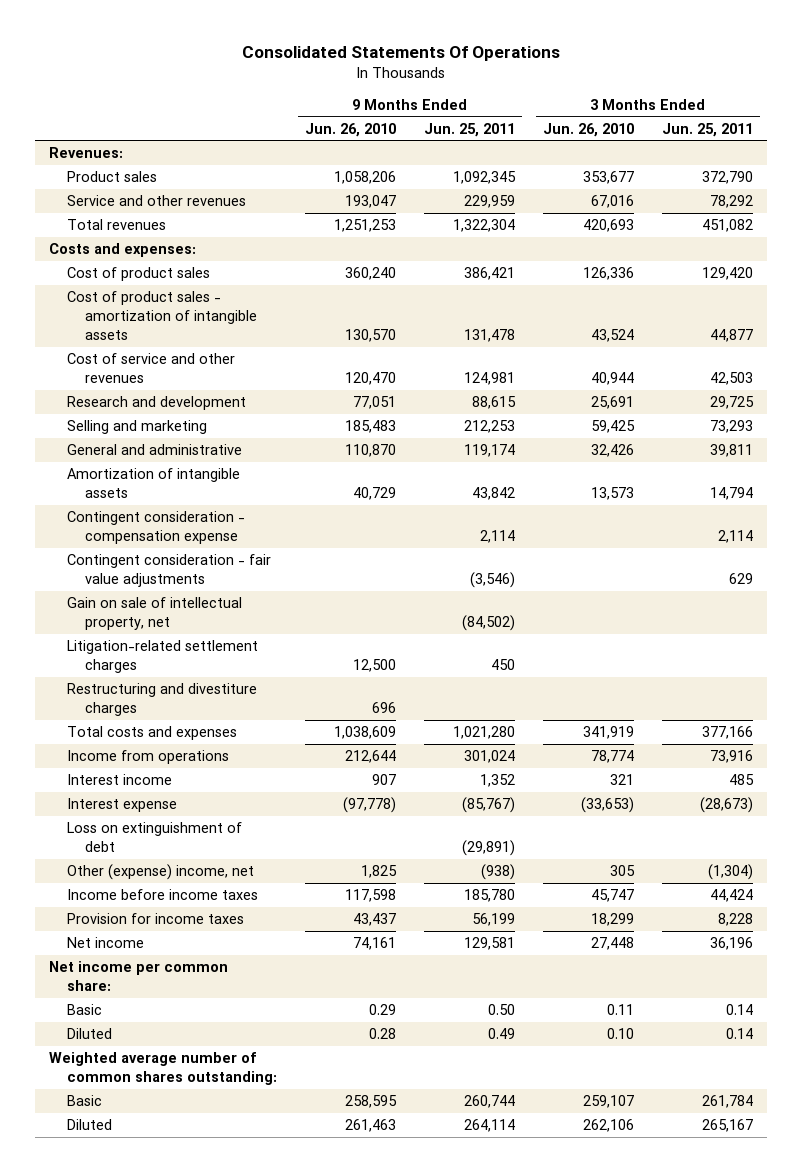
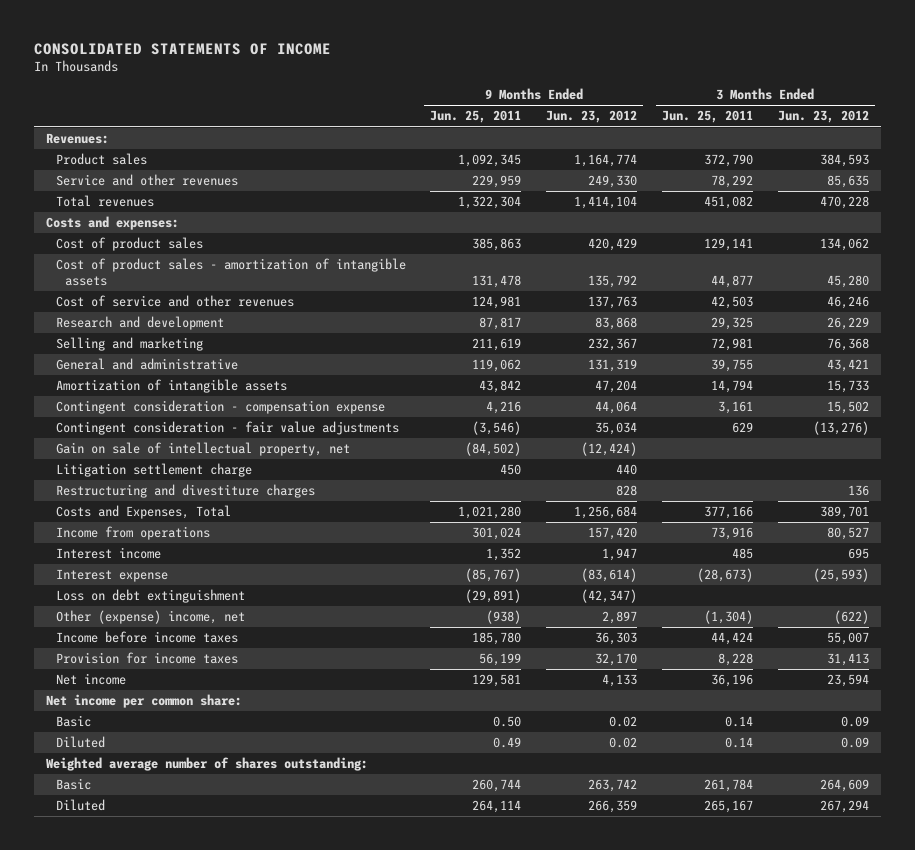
- Consolidated Statements Of Operations
+ CONSOLIDATED STATEMENTS OF INCOME
- | 9 Months Ended Jun. 26, 2010 | 9 Months Ended Jun. 25, 2011 | 3 Months Ended Jun. 26, 2010 | 3 Months Ended Jun. 25, 2011
+ | 9 Months Ended Jun. 25, 2011 | 9 Months Ended Jun. 23, 2012 | 3 Months Ended Jun. 25, 2011 | 3 Months Ended Jun. 23, 2012
- Cost of product sales | 360,240 | 386,421 | 126,336 | 129,420
+ Cost of product sales | 385,863 | 420,429 | 129,141 | 134,062
- Research and development | 77,051 | 88,615 | 25,691 | 29,725
- Selling and marketing | 185,483 | 212,253 | 59,425 | 73,293
- General and administrative | 110,870 | 119,174 | 32,426 | 39,811
+ Research and development | 87,817 | 83,868 | 29,325 | 26,229
+ Selling and marketing | 211,619 | 232,367 | 72,981 | 76,368
+ General and administrative | 119,062 | 131,319 | 39,755 | 43,421
- Contingent consideration - compensation expense | | 2,114 | | 2,114
+ Contingent consideration - compensation expense | 4,216 | 44,064 | 3,161 | 15,502
- Litigation-related settlement charges | 12,500 | 450 | |
+ Litigation settlement charge | 450 | 440 | |
- Total costs and expenses | 1,038,609 | 1,021,280 | 341,919 | 377,166
+ Costs and Expenses, Total | 1,021,280 | 1,256,684 | 377,166 | 389,701
- Loss on extinguishment of debt | | (29,891) | |
+ Loss on debt extinguishment | (29,891) | (42,347) | |
- Weighted average number of common shares outstanding:
+ Weighted average number of shares outstanding:

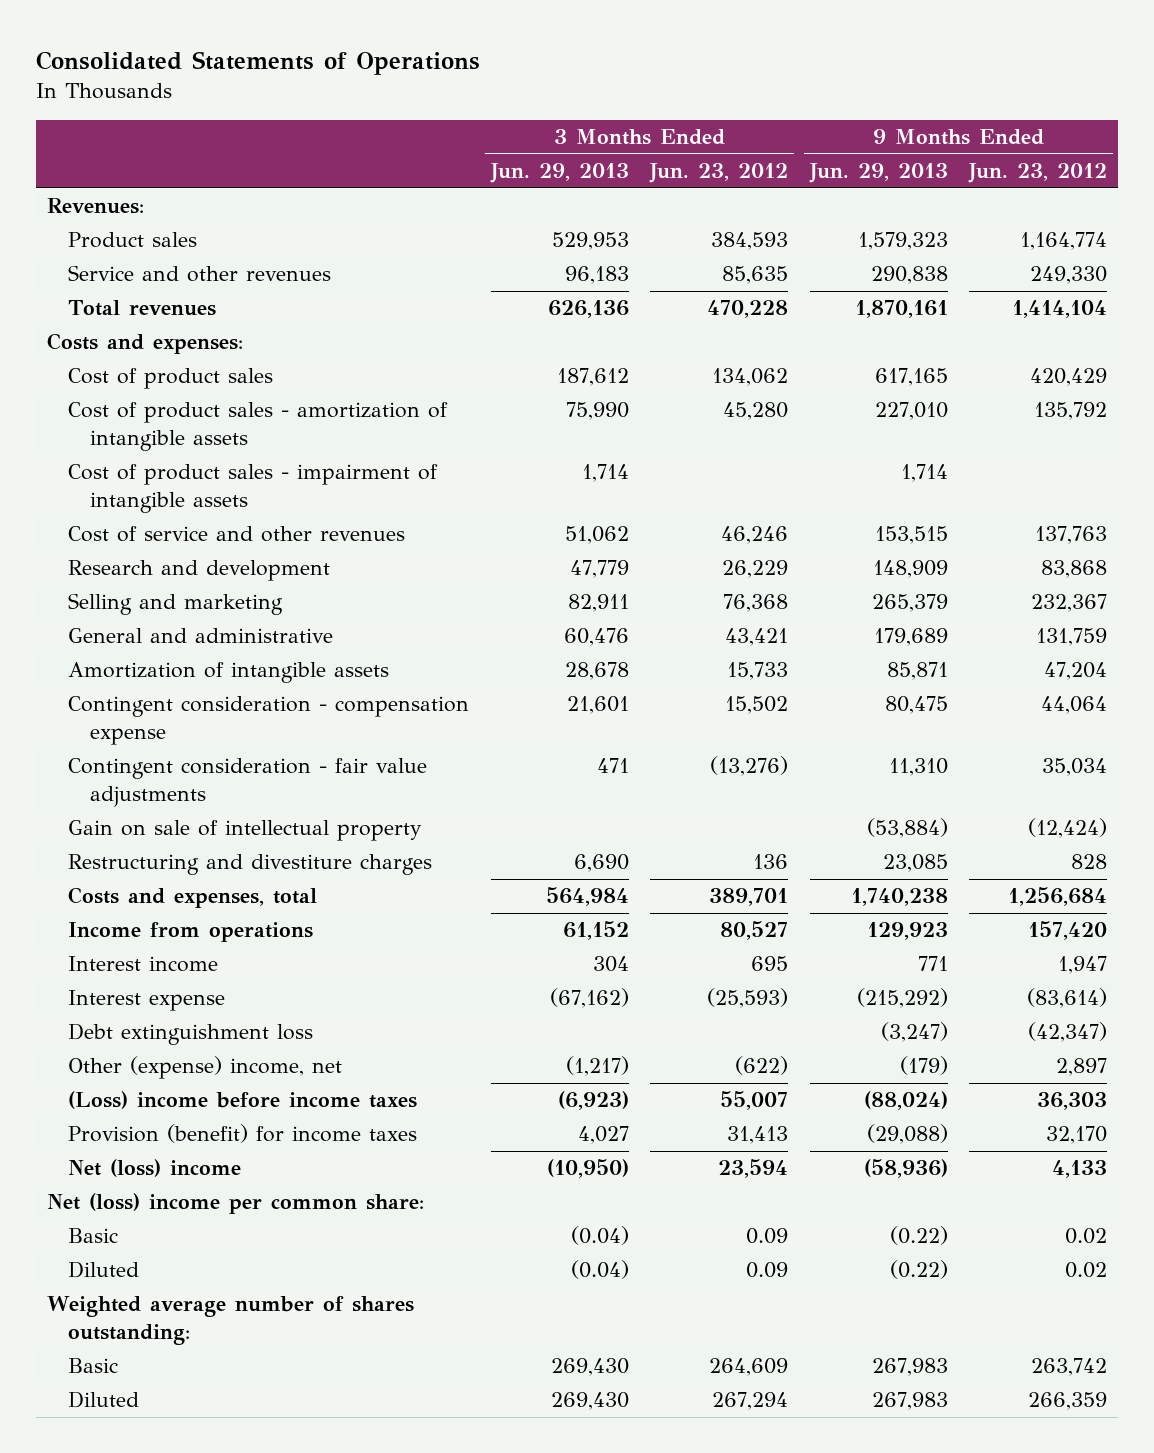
- CONSOLIDATED STATEMENTS OF INCOME
+ Consolidated Statements of Operations
- | 9 Months Ended Jun. 25, 2011 | 9 Months Ended Jun. 23, 2012 | 3 Months Ended Jun. 25, 2011 | 3 Months Ended Jun. 23, 2012
+ | 3 Months Ended Jun. 29, 2013 | 3 Months Ended Jun. 23, 2012 | 9 Months Ended Jun. 29, 2013 | 9 Months Ended Jun. 23, 2012
+ Cost of product sales - impairment of intangible assets | 1,714 | | 1,714 |
- General and administrative | 119,062 | 131,319 | 39,755 | 43,421
+ General and administrative | 60,476 | 43,421 | 179,689 | 131,759
- Gain on sale of intellectual property, net | (84,502) | (12,424) | |
- Litigation settlement charge | 450 | 440 | |
+ Gain on sale of intellectual property | | | (53,884) | (12,424)
- Costs and Expenses, Total | 1,021,280 | 1,256,684 | 377,166 | 389,701
+ Costs and expenses, total | 564,984 | 389,701 | 1,740,238 | 1,256,684
- Loss on debt extinguishment | (29,891) | (42,347) | |
+ Debt extinguishment loss | | | (3,247) | (42,347)
- Income before income taxes | 185,780 | 36,303 | 44,424 | 55,007
- Provision for income taxes | 56,199 | 32,170 | 8,228 | 31,413
- Net income | 129,581 | 4,133 | 36,196 | 23,594
- Net income per common share:
+ (Loss) income before income taxes | (6,923) | 55,007 | (88,024) | 36,303
+ Provision (benefit) for income taxes | 4,027 | 31,413 | (29,088) | 32,170
+ Net (loss) income | (10,950) | 23,594 | (58,936) | 4,133
+ Net (loss) income per common share:

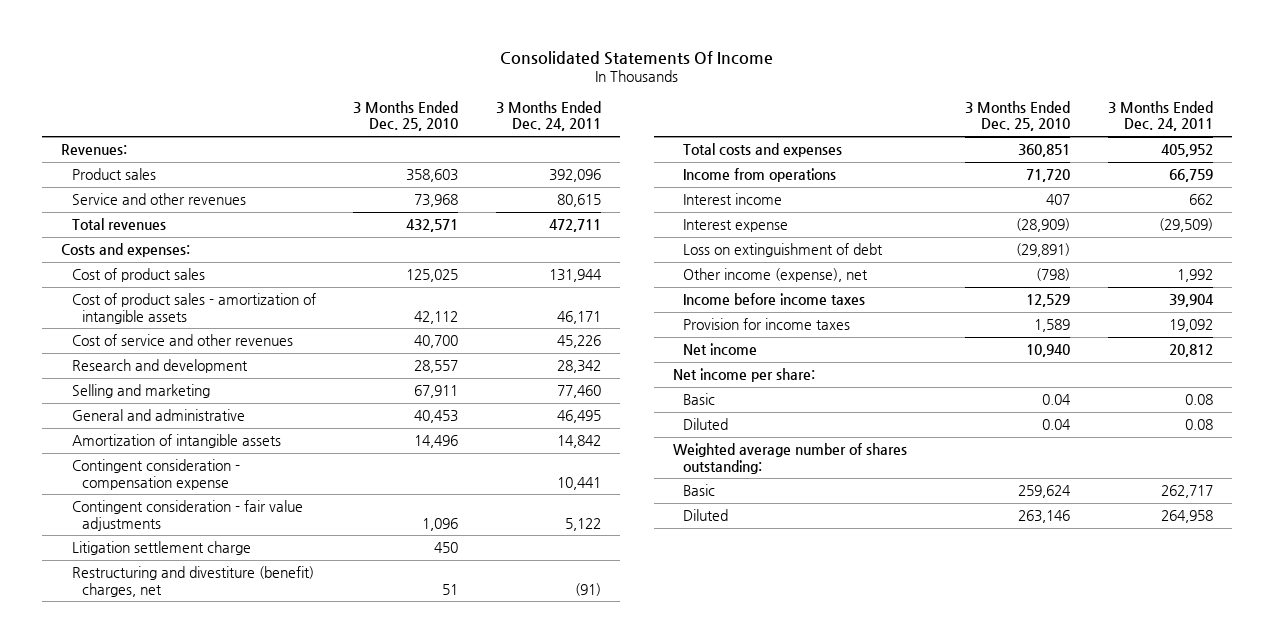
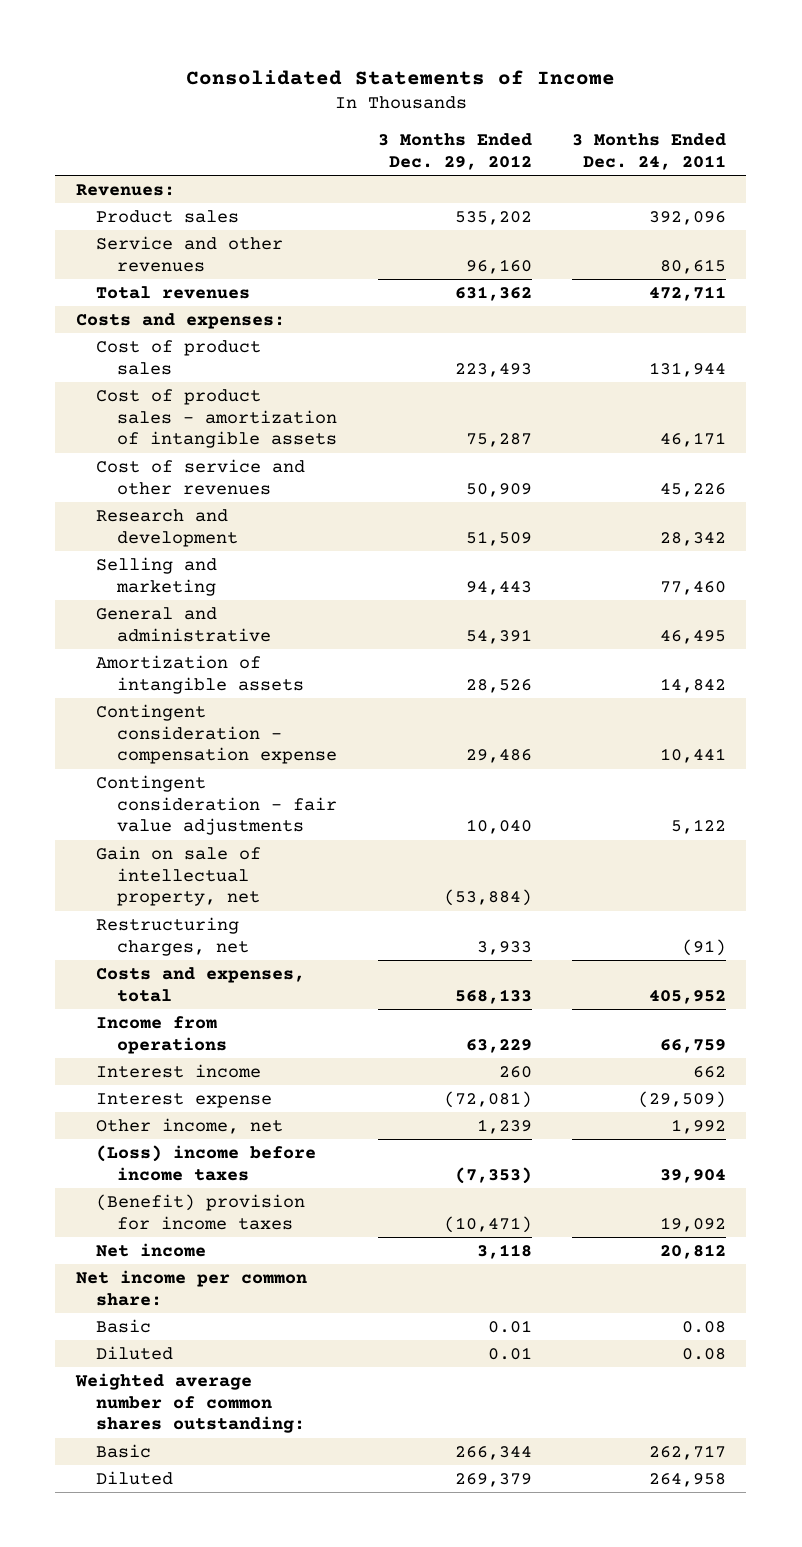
- Consolidated Statements Of Income
+ Consolidated Statements of Income
- | 3 Months Ended Dec. 25, 2010 | 3 Months Ended Dec. 24, 2011
+ | 3 Months Ended Dec. 29, 2012 | 3 Months Ended Dec. 24, 2011
- Litigation settlement charge | 450 |
- Restructuring and divestiture (benefit) charges, net | 51 | (91)
- Total costs and expenses | 360,851 | 405,952
+ Gain on sale of intellectual property, net | (53,884) |
+ Restructuring charges, net | 3,933 | (91)
+ Costs and expenses, total | 568,133 | 405,952
- Loss on extinguishment of debt | (29,891) |
- Other income (expense), net | (798) | 1,992
- Income before income taxes | 12,529 | 39,904
- Provision for income taxes | 1,589 | 19,092
+ Other income, net | 1,239 | 1,992
+ (Loss) income before income taxes | (7,353) | 39,904
+ (Benefit) provision for income taxes | (10,471) | 19,092
- Net income per share:
+ Net income per common share:
- Weighted average number of shares outstanding:
+ Weighted average number of common shares outstanding:

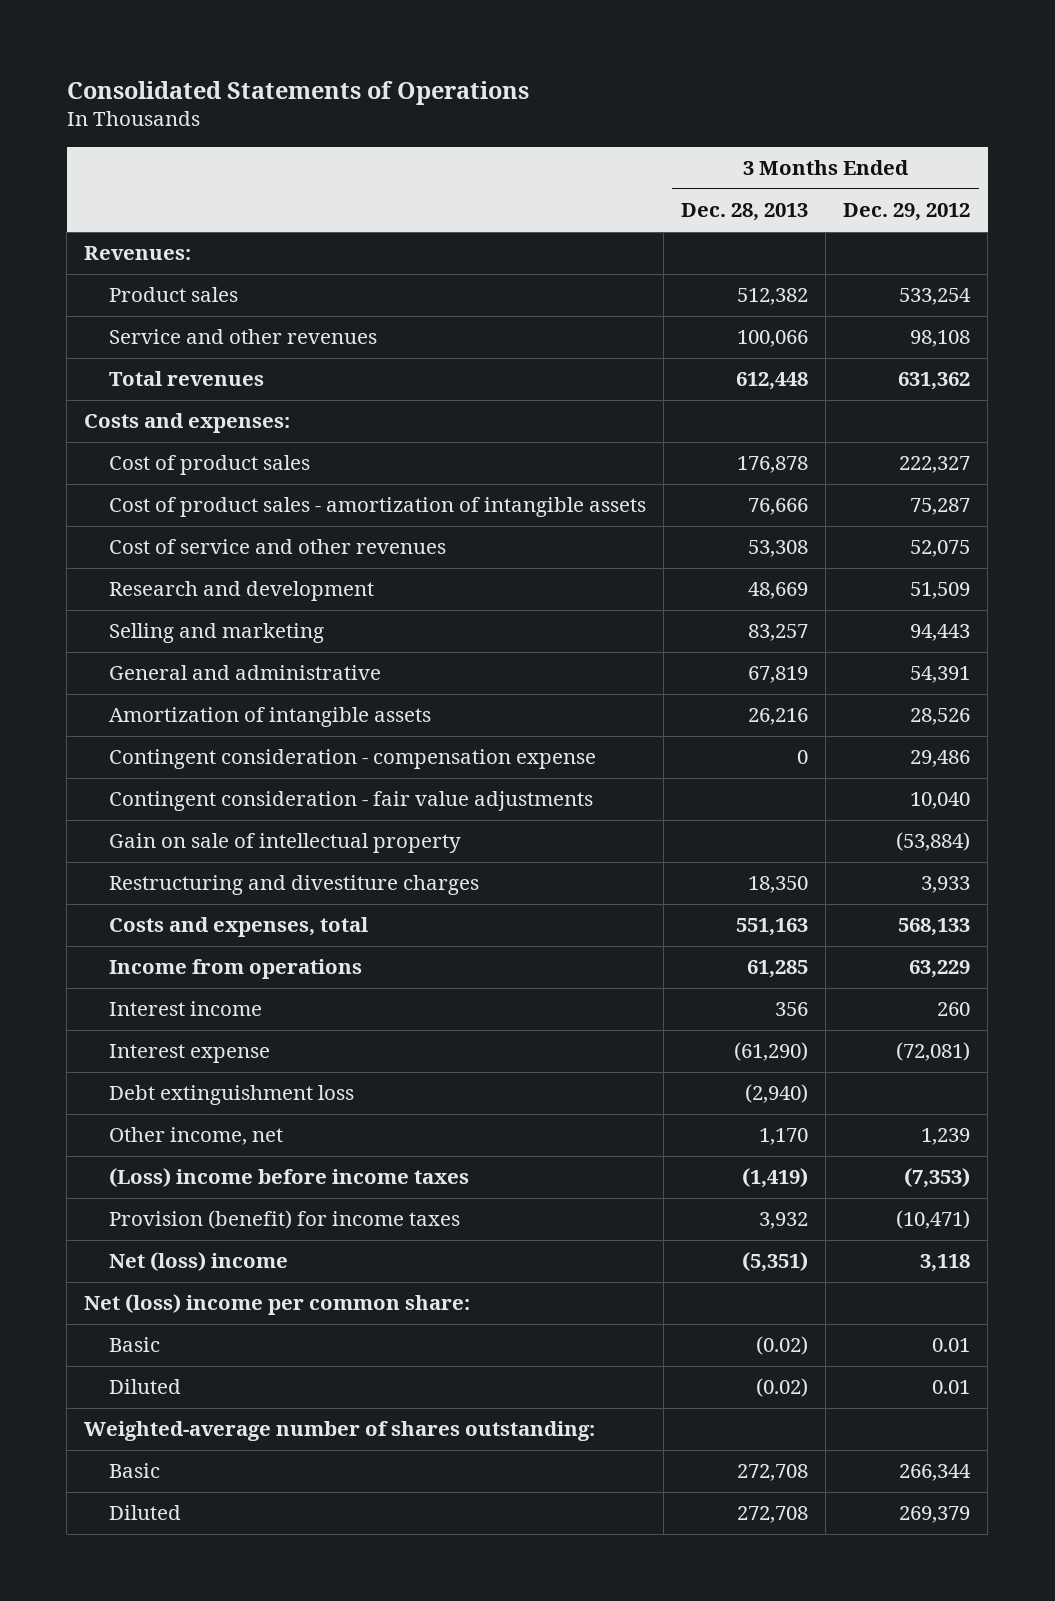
- Consolidated Statements of Income
+ Consolidated Statements of Operations
- | 3 Months Ended Dec. 29, 2012 | 3 Months Ended Dec. 24, 2011
+ | 3 Months Ended Dec. 28, 2013 | 3 Months Ended Dec. 29, 2012
- Product sales | 535,202 | 392,096
- Service and other revenues | 96,160 | 80,615
+ Product sales | 512,382 | 533,254
+ Service and other revenues | 100,066 | 98,108
- Cost of product sales | 223,493 | 131,944
+ Cost of product sales | 176,878 | 222,327
- Cost of service and other revenues | 50,909 | 45,226
+ Cost of service and other revenues | 53,308 | 52,075
- Gain on sale of intellectual property, net | (53,884) |
- Restructuring charges, net | 3,933 | (91)
+ Gain on sale of intellectual property | | (53,884)
+ Restructuring and divestiture charges | 18,350 | 3,933
+ Debt extinguishment loss | (2,940) |
- (Benefit) provision for income taxes | (10,471) | 19,092
- Net income | 3,118 | 20,812
- Net income per common share:
+ Provision (benefit) for income taxes | 3,932 | (10,471)
+ Net (loss) income | (5,351) | 3,118
+ Net (loss) income per common share:
- Weighted average number of common shares outstanding:
+ Weighted-average number of shares outstanding:

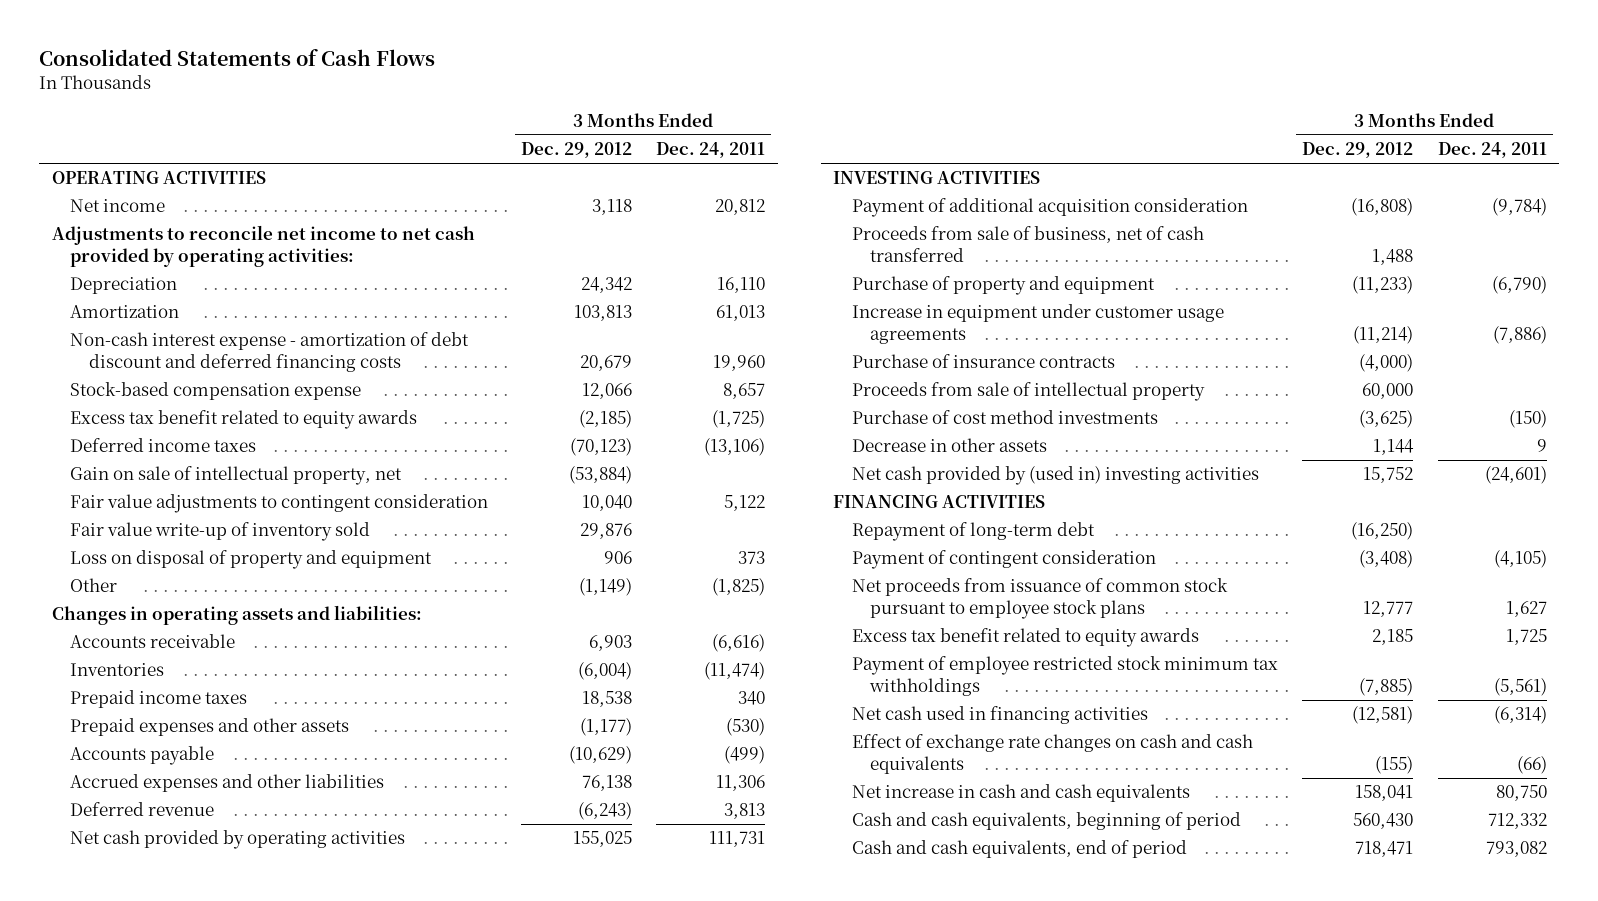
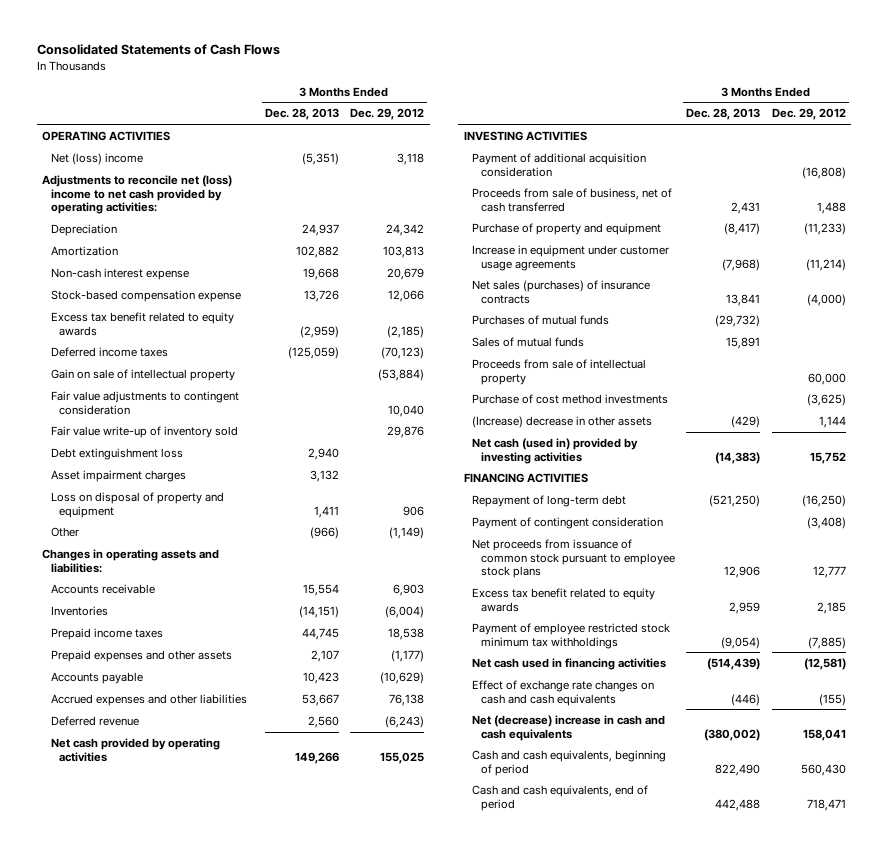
- | 3 Months Ended Dec. 29, 2012 | 3 Months Ended Dec. 24, 2011
+ | 3 Months Ended Dec. 28, 2013 | 3 Months Ended Dec. 29, 2012
- Net income | 3,118 | 20,812
- Adjustments to reconcile net income to net cash provided by operating activities:
+ Net (loss) income | (5,351) | 3,118
+ Adjustments to reconcile net (loss) income to net cash provided by operating activities:
- Non-cash interest expense - amortization of debt discount and deferred financing costs | 20,679 | 19,960
+ Non-cash interest expense | 19,668 | 20,679
- Gain on sale of intellectual property, net | (53,884) |
+ Gain on sale of intellectual property | | (53,884)
+ Debt extinguishment loss | 2,940 |
+ Asset impairment charges | 3,132 |
- Purchase of insurance contracts | (4,000) |
+ Net sales (purchases) of insurance contracts | 13,841 | (4,000)
+ Purchases of mutual funds | (29,732) |
+ Sales of mutual funds | 15,891 |
- Decrease in other assets | 1,144 | 9
- Net cash provided by (used in) investing activities | 15,752 | (24,601)
+ (Increase) decrease in other assets | (429) | 1,144
+ Net cash (used in) provided by investing activities | (14,383) | 15,752
- Net increase in cash and cash equivalents | 158,041 | 80,750
+ Net (decrease) increase in cash and cash equivalents | (380,002) | 158,041

